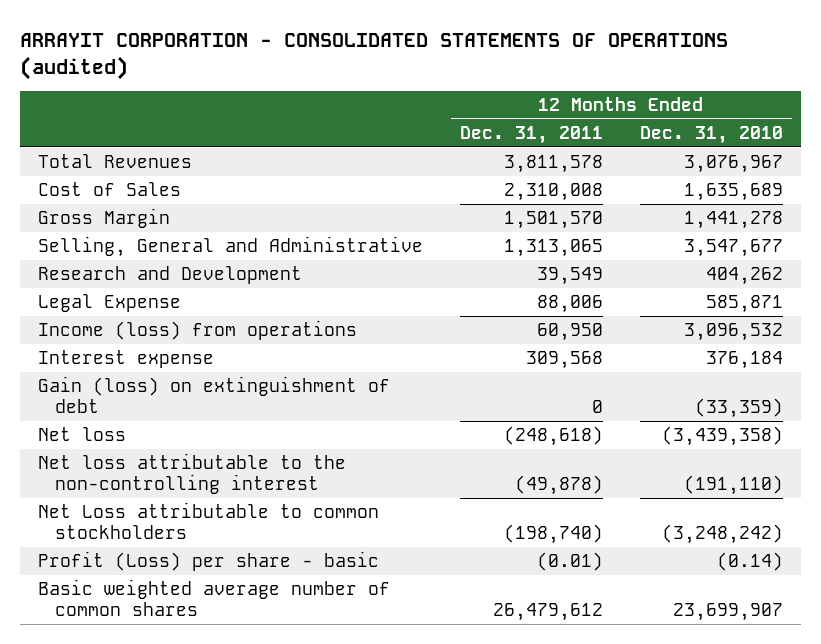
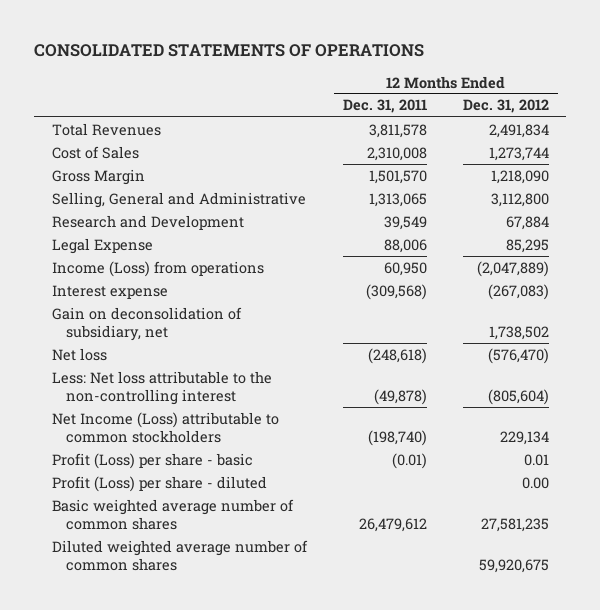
- ARRAYIT CORPORATION - CONSOLIDATED STATEMENTS OF OPERATIONS (audited)
+ CONSOLIDATED STATEMENTS OF OPERATIONS
- | 12 Months Ended Dec. 31, 2011 | 12 Months Ended Dec. 31, 2010
+ | 12 Months Ended Dec. 31, 2011 | 12 Months Ended Dec. 31, 2012
- Income (loss) from operations | 60,950 | 3,096,532
- Interest expense | 309,568 | 376,184
- Gain (loss) on extinguishment of debt | 0 | (33,359)
+ Income (Loss) from operations | 60,950 | (2,047,889)
+ Interest expense | (309,568) | (267,083)
+ Gain on deconsolidation of subsidiary, net | | 1,738,502
- Net loss attributable to the non-controlling interest | (49,878) | (191,110)
- Net Loss attributable to common stockholders | (198,740) | (3,248,242)
+ Less: Net loss attributable to the non-controlling interest | (49,878) | (805,604)
+ Net Income (Loss) attributable to common stockholders | (198,740) | 229,134
+ Profit (Loss) per share - diluted | | 0.00
+ Diluted weighted average number of common shares | | 59,920,675

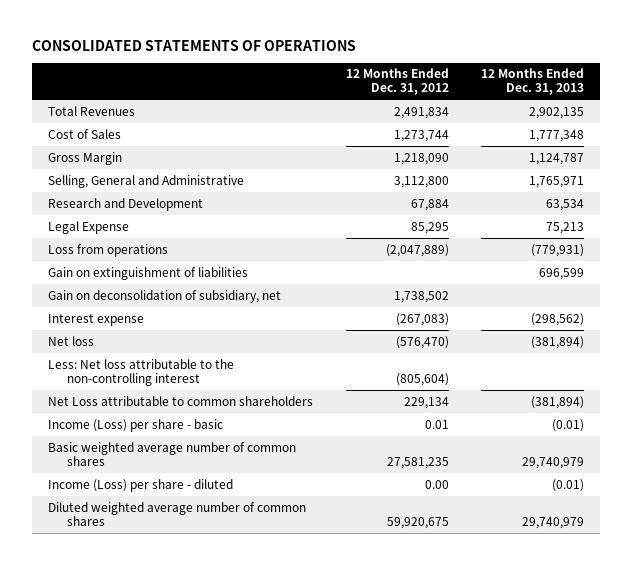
- | 12 Months Ended Dec. 31, 2011 | 12 Months Ended Dec. 31, 2012
+ | 12 Months Ended Dec. 31, 2012 | 12 Months Ended Dec. 31, 2013
- Income (Loss) from operations | 60,950 | (2,047,889)
+ Loss from operations | (2,047,889) | (779,931)
+ Gain on extinguishment of liabilities | | 696,599
moved down: Interest expense | (267,083) | (298,562)
- Net Income (Loss) attributable to common stockholders | (198,740) | 229,134
- Profit (Loss) per share - basic | (0.01) | 0.01
- Profit (Loss) per share - diluted | | 0.00
+ Net Loss attributable to common shareholders | 229,134 | (381,894)
+ Income (Loss) per share - basic | 0.01 | (0.01)
+ Income (Loss) per share - diluted | 0.00 | (0.01)

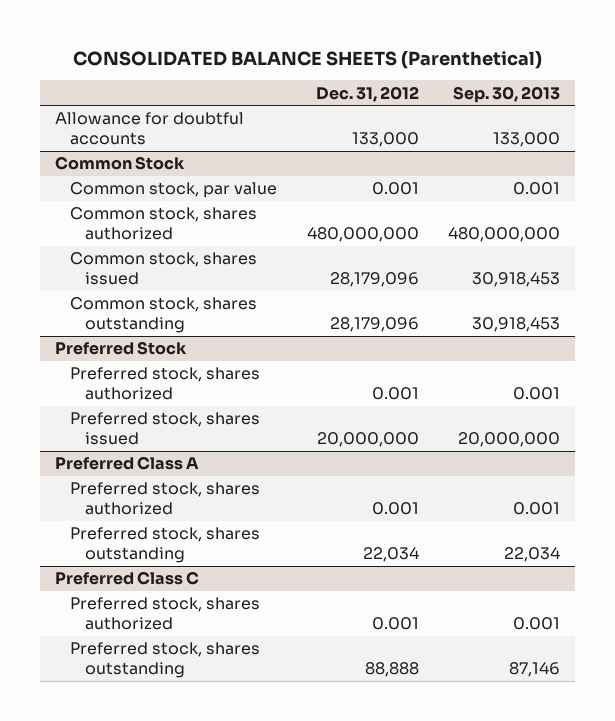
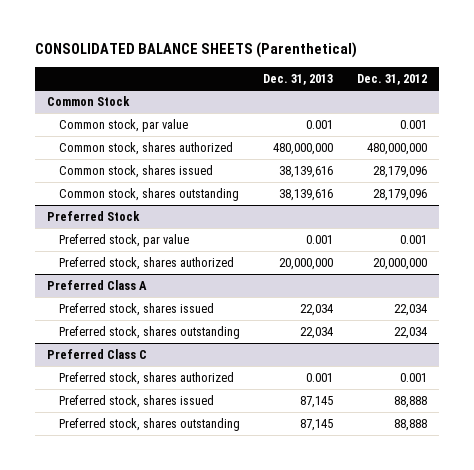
- | Dec. 31, 2012 | Sep. 30, 2013
+ | Dec. 31, 2013 | Dec. 31, 2012
- Allowance for doubtful accounts | 133,000 | 133,000
@ Preferred Stock
- Preferred stock, shares authorized | 0.001 | 0.001
- Preferred stock, shares issued | 20,000,000 | 20,000,000
+ Preferred stock, par value | 0.001 | 0.001
+ Preferred stock, shares authorized | 20,000,000 | 20,000,000
@ Preferred Class A
- Preferred stock, shares authorized | 0.001 | 0.001
+ Preferred stock, shares issued | 22,034 | 22,034
@ Preferred Class C
+ Preferred stock, shares issued | 87,145 | 88,888

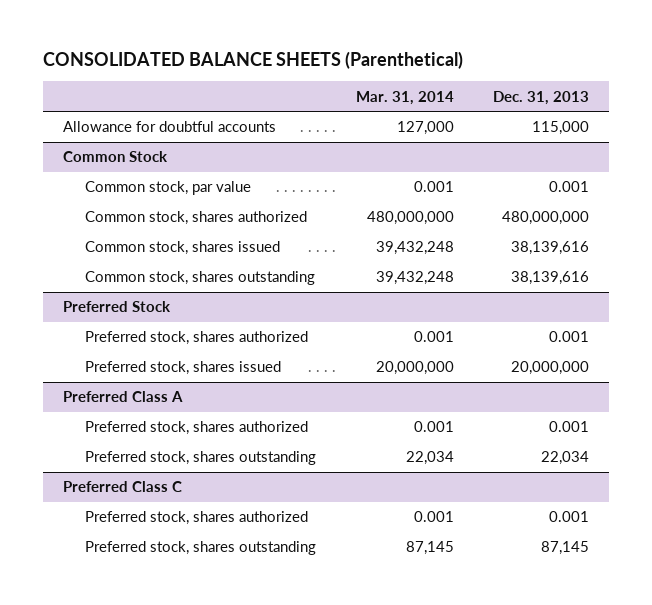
- | Dec. 31, 2013 | Dec. 31, 2012
+ | Mar. 31, 2014 | Dec. 31, 2013
+ Allowance for doubtful accounts | 127,000 | 115,000
@ Preferred Stock
- Preferred stock, par value | 0.001 | 0.001
- Preferred stock, shares authorized | 20,000,000 | 20,000,000
+ Preferred stock, shares authorized | 0.001 | 0.001
+ Preferred stock, shares issued | 20,000,000 | 20,000,000
@ Preferred Class A
- Preferred stock, shares issued | 22,034 | 22,034
+ Preferred stock, shares authorized | 0.001 | 0.001
@ Preferred Class C
- Preferred stock, shares issued | 87,145 | 88,888

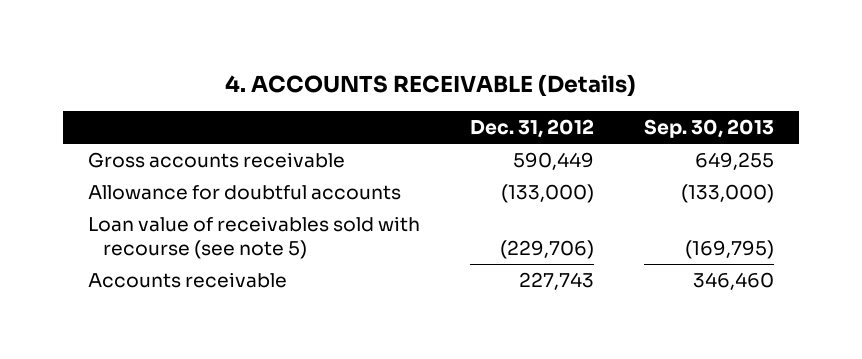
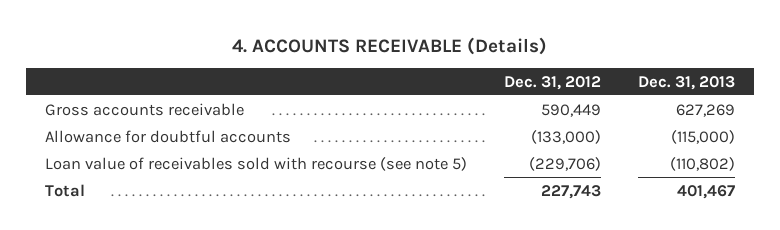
- | Dec. 31, 2012 | Sep. 30, 2013
+ | Dec. 31, 2012 | Dec. 31, 2013
- Accounts receivable | 227,743 | 346,460
+ Total | 227,743 | 401,467

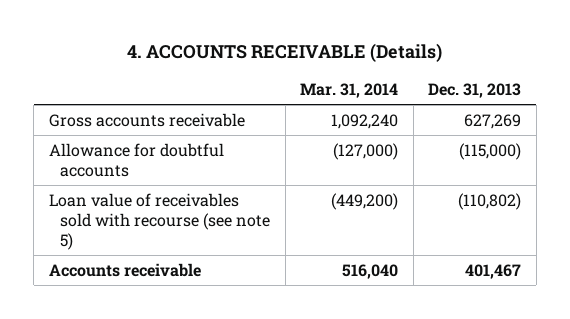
- | Dec. 31, 2012 | Dec. 31, 2013
+ | Mar. 31, 2014 | Dec. 31, 2013
- Total | 227,743 | 401,467
+ Accounts receivable | 516,040 | 401,467

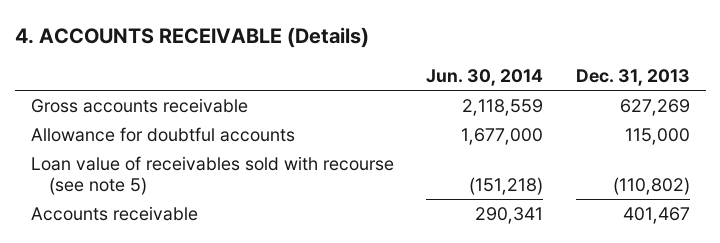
- | Mar. 31, 2014 | Dec. 31, 2013
+ | Jun. 30, 2014 | Dec. 31, 2013
- Allowance for doubtful accounts | (127,000) | (115,000)
+ Allowance for doubtful accounts | 1,677,000 | 115,000

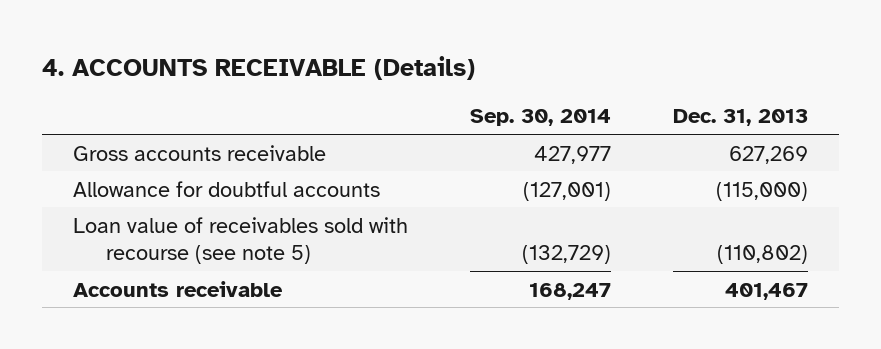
- | Jun. 30, 2014 | Dec. 31, 2013
+ | Sep. 30, 2014 | Dec. 31, 2013
- Allowance for doubtful accounts | 1,677,000 | 115,000
+ Allowance for doubtful accounts | (127,001) | (115,000)

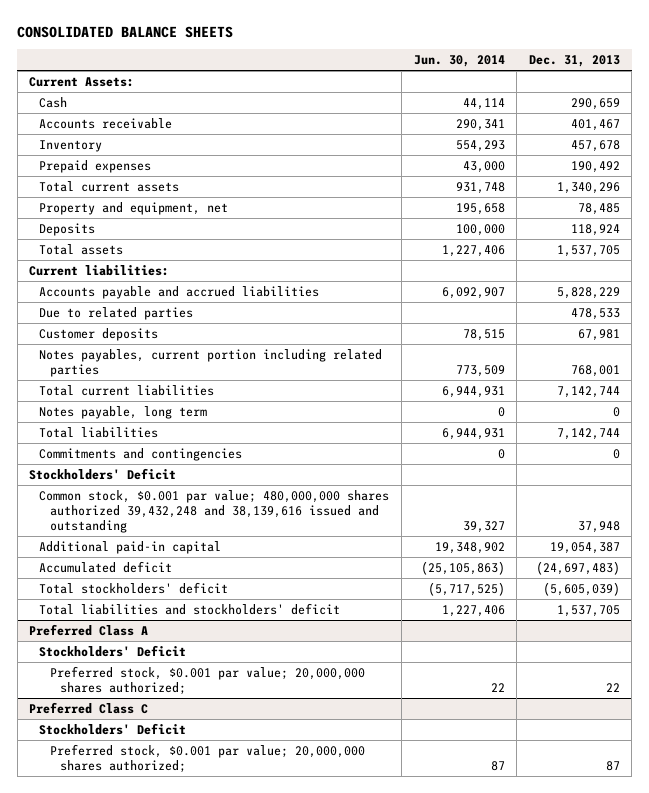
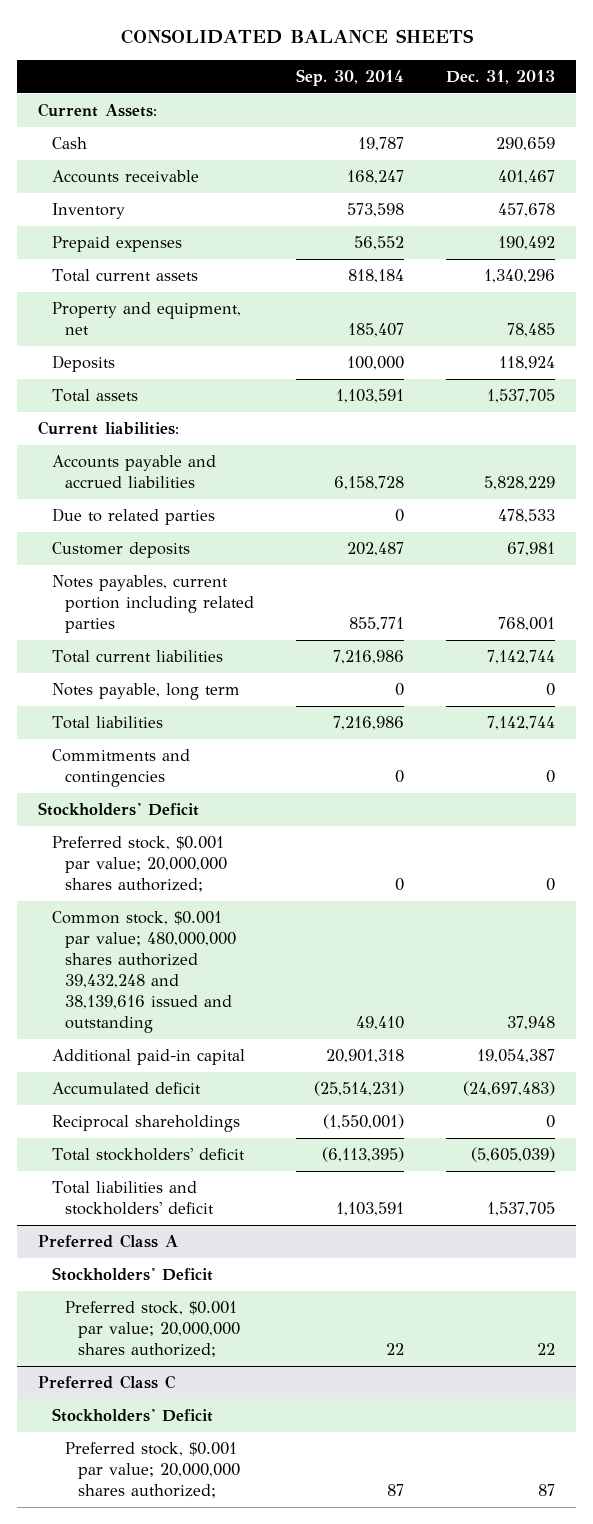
- | Jun. 30, 2014 | Dec. 31, 2013
+ | Sep. 30, 2014 | Dec. 31, 2013
+ Preferred stock, $0.001 par value; 20,000,000 shares authorized; | 0 | 0
+ Reciprocal shareholdings | (1,550,001) | 0

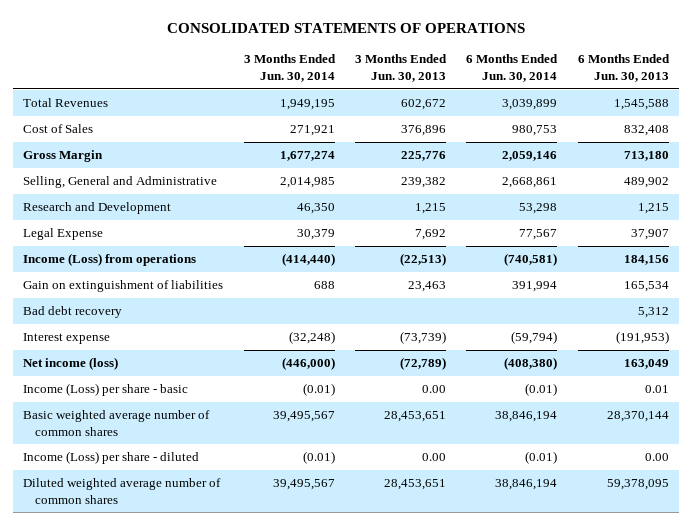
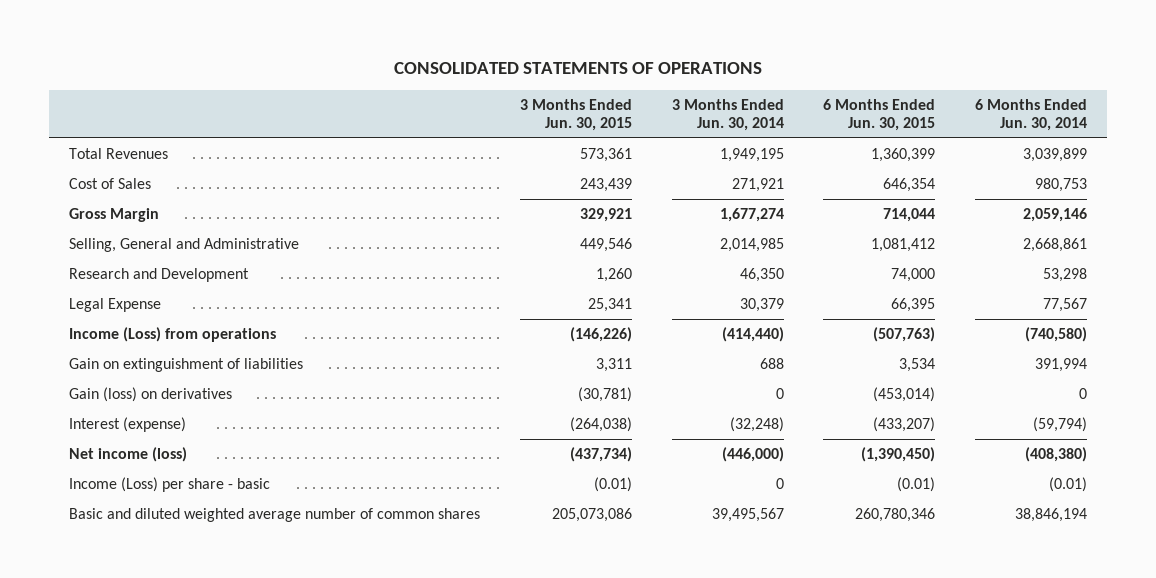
- | 3 Months Ended Jun. 30, 2014 | 3 Months Ended Jun. 30, 2013 | 6 Months Ended Jun. 30, 2014 | 6 Months Ended Jun. 30, 2013
+ | 3 Months Ended Jun. 30, 2015 | 3 Months Ended Jun. 30, 2014 | 6 Months Ended Jun. 30, 2015 | 6 Months Ended Jun. 30, 2014
- Income (Loss) from operations | (414,440) | (22,513) | (740,581) | 184,156
+ Income (Loss) from operations | (146,226) | (414,440) | (507,763) | (740,580)
- Bad debt recovery | | | | 5,312
- Interest expense | (32,248) | (73,739) | (59,794) | (191,953)
+ Gain (loss) on derivatives | (30,781) | 0 | (453,014) | 0
+ Interest (expense) | (264,038) | (32,248) | (433,207) | (59,794)
- Income (Loss) per share - basic | (0.01) | 0.00 | (0.01) | 0.01
- Basic weighted average number of common shares | 39,495,567 | 28,453,651 | 38,846,194 | 28,370,144
- Income (Loss) per share - diluted | (0.01) | 0.00 | (0.01) | 0.00
- Diluted weighted average number of common shares | 39,495,567 | 28,453,651 | 38,846,194 | 59,378,095
+ Income (Loss) per share - basic | (0.01) | 0 | (0.01) | (0.01)
+ Basic and diluted weighted average number of common shares | 205,073,086 | 39,495,567 | 260,780,346 | 38,846,194

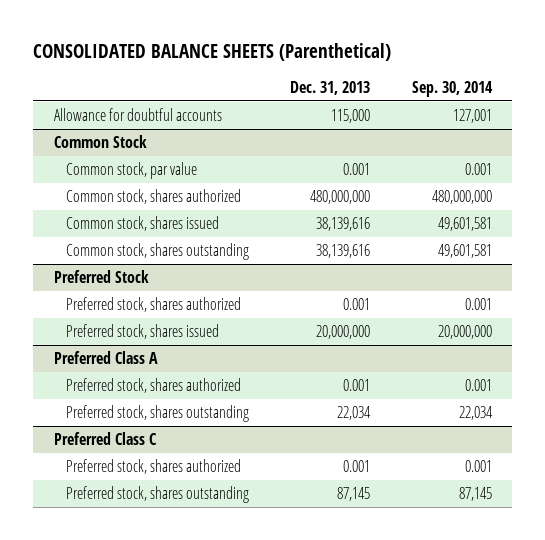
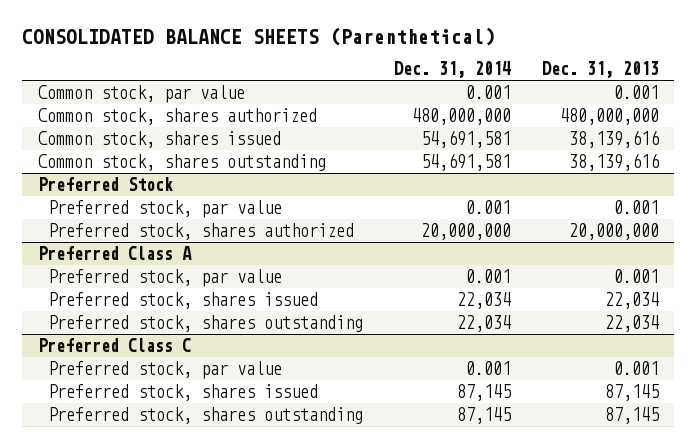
- | Dec. 31, 2013 | Sep. 30, 2014
+ | Dec. 31, 2014 | Dec. 31, 2013
- Allowance for doubtful accounts | 115,000 | 127,001
- Common Stock
@ Preferred Stock
- Preferred stock, shares authorized | 0.001 | 0.001
- Preferred stock, shares issued | 20,000,000 | 20,000,000
+ Preferred stock, par value | 0.001 | 0.001
+ Preferred stock, shares authorized | 20,000,000 | 20,000,000
@ Preferred Class A
- Preferred stock, shares authorized | 0.001 | 0.001
+ Preferred stock, par value | 0.001 | 0.001
+ Preferred stock, shares issued | 22,034 | 22,034
@ Preferred Class C
- Preferred stock, shares authorized | 0.001 | 0.001
+ Preferred stock, par value | 0.001 | 0.001
+ Preferred stock, shares issued | 87,145 | 87,145

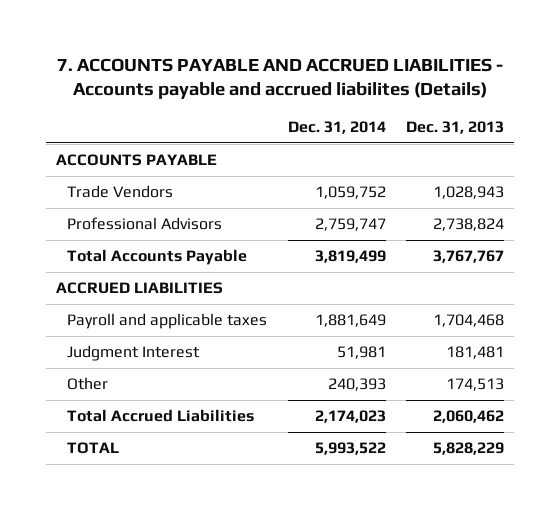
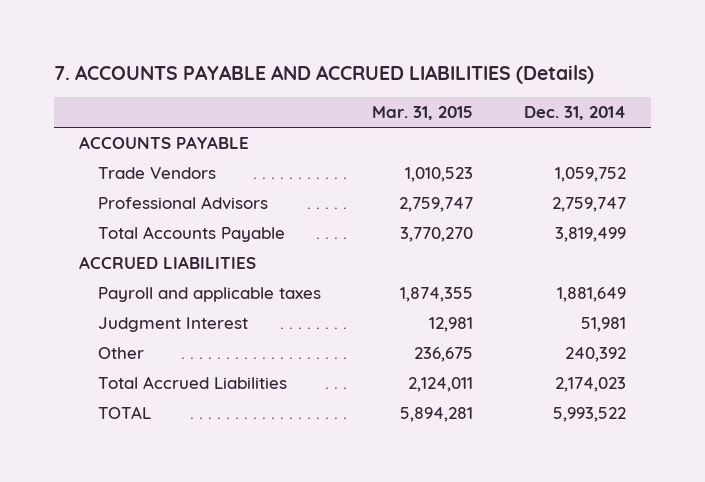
- 7. ACCOUNTS PAYABLE AND ACCRUED LIABILITIES - Accounts payable and accrued liabilites (Details)
+ 7. ACCOUNTS PAYABLE AND ACCRUED LIABILITIES (Details)
- | Dec. 31, 2014 | Dec. 31, 2013
+ | Mar. 31, 2015 | Dec. 31, 2014
- Other | 240,393 | 174,513
+ Other | 236,675 | 240,392

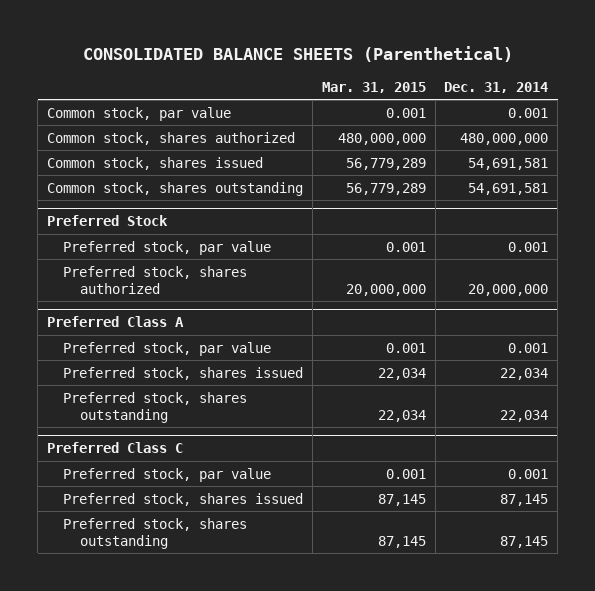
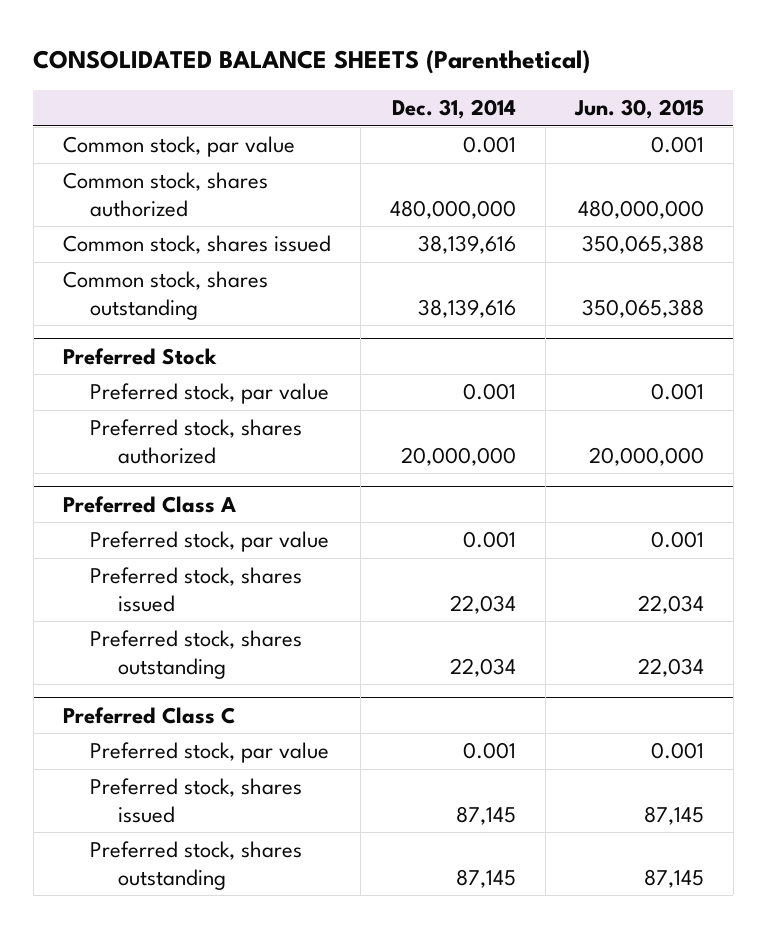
- | Mar. 31, 2015 | Dec. 31, 2014
+ | Dec. 31, 2014 | Jun. 30, 2015
- Common stock, shares issued | 56,779,289 | 54,691,581
- Common stock, shares outstanding | 56,779,289 | 54,691,581
+ Common stock, shares issued | 38,139,616 | 350,065,388
+ Common stock, shares outstanding | 38,139,616 | 350,065,388

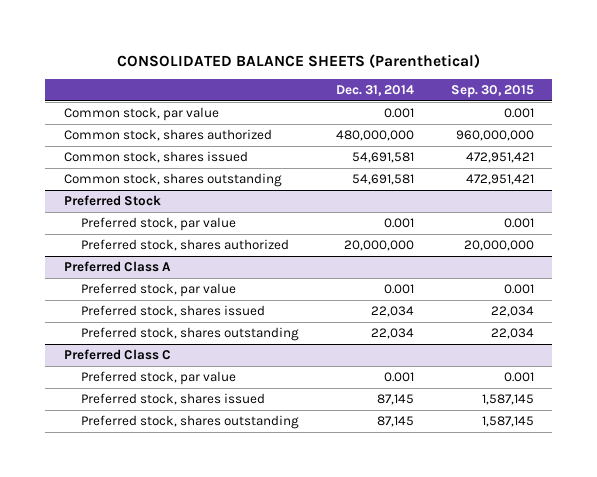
- | Dec. 31, 2014 | Jun. 30, 2015
+ | Dec. 31, 2014 | Sep. 30, 2015
- Common stock, shares issued | 38,139,616 | 350,065,388
- Common stock, shares outstanding | 38,139,616 | 350,065,388
+ Common stock, shares issued | 54,691,581 | 472,951,421
+ Common stock, shares outstanding | 54,691,581 | 472,951,421

